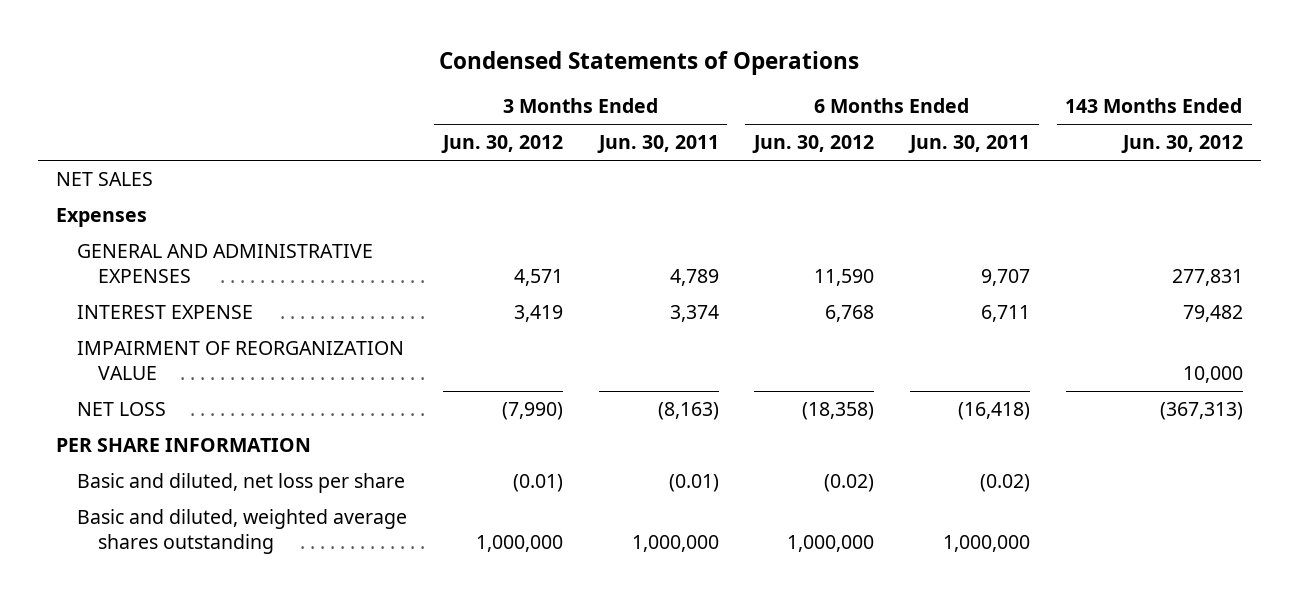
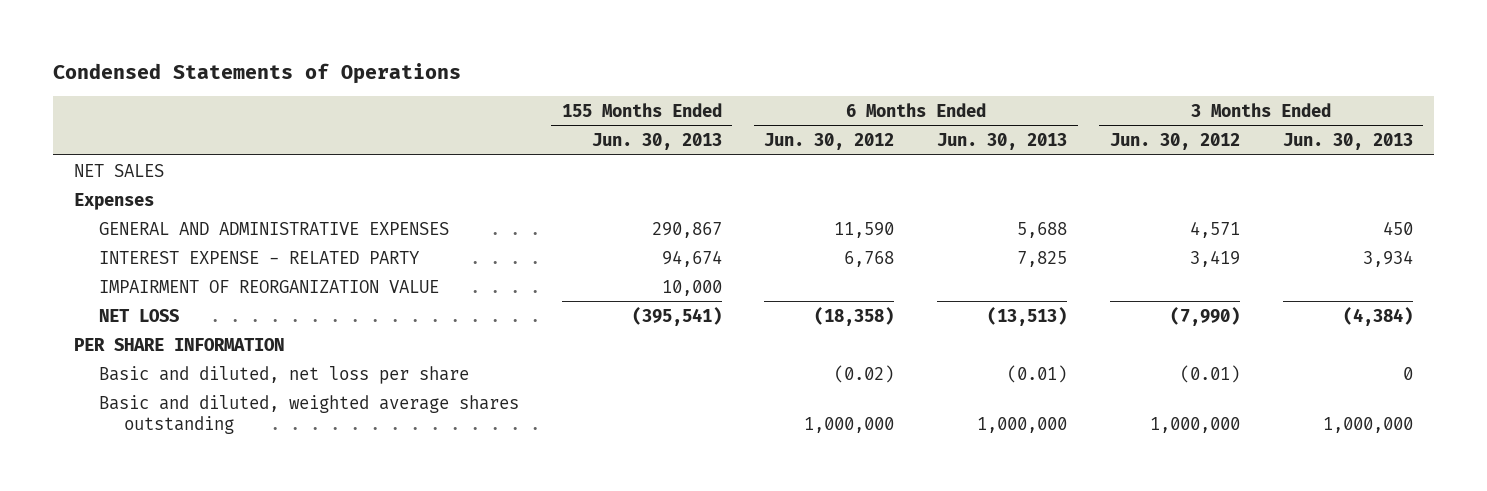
- | 3 Months Ended Jun. 30, 2012 | 3 Months Ended Jun. 30, 2011 | 6 Months Ended Jun. 30, 2012 | 6 Months Ended Jun. 30, 2011 | 143 Months Ended Jun. 30, 2012
+ | 155 Months Ended Jun. 30, 2013 | 6 Months Ended Jun. 30, 2012 | 6 Months Ended Jun. 30, 2013 | 3 Months Ended Jun. 30, 2012 | 3 Months Ended Jun. 30, 2013
- INTEREST EXPENSE | 3,419 | 3,374 | 6,768 | 6,711 | 79,482
+ INTEREST EXPENSE - RELATED PARTY | 94,674 | 6,768 | 7,825 | 3,419 | 3,934

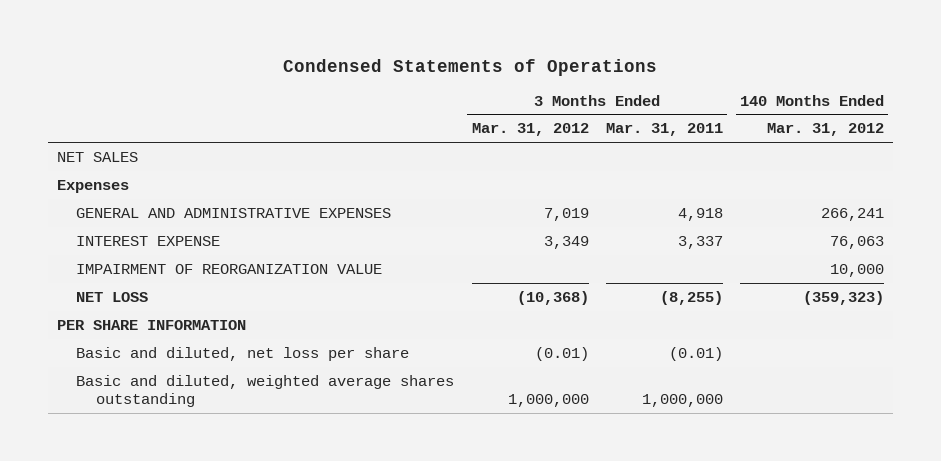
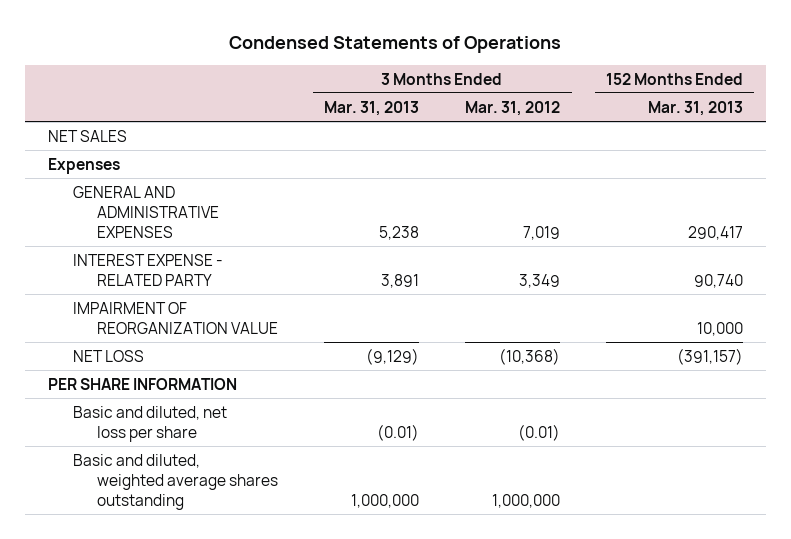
- | 3 Months Ended Mar. 31, 2012 | 3 Months Ended Mar. 31, 2011 | 140 Months Ended Mar. 31, 2012
+ | 3 Months Ended Mar. 31, 2013 | 3 Months Ended Mar. 31, 2012 | 152 Months Ended Mar. 31, 2013
- INTEREST EXPENSE | 3,349 | 3,337 | 76,063
+ INTEREST EXPENSE - RELATED PARTY | 3,891 | 3,349 | 90,740

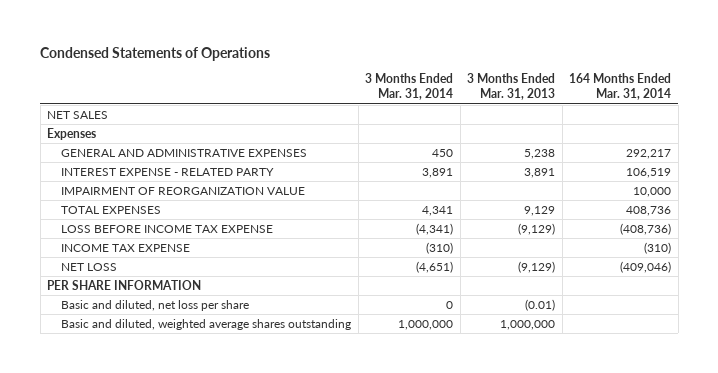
- | 3 Months Ended Mar. 31, 2013 | 3 Months Ended Mar. 31, 2012 | 152 Months Ended Mar. 31, 2013
+ | 3 Months Ended Mar. 31, 2014 | 3 Months Ended Mar. 31, 2013 | 164 Months Ended Mar. 31, 2014
+ TOTAL EXPENSES | 4,341 | 9,129 | 408,736
+ LOSS BEFORE INCOME TAX EXPENSE | (4,341) | (9,129) | (408,736)
+ INCOME TAX EXPENSE | (310) | | (310)

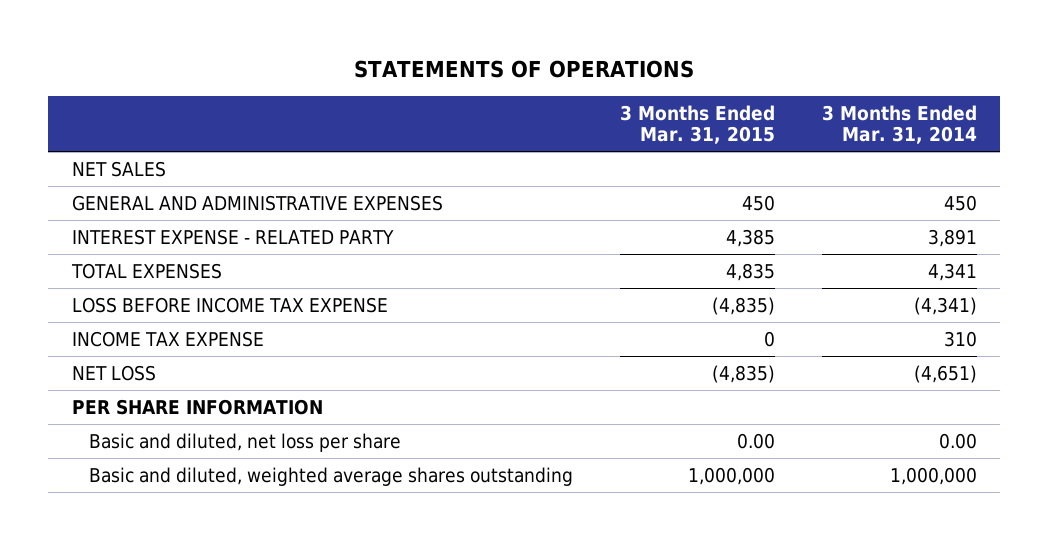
- Condensed Statements of Operations
+ STATEMENTS OF OPERATIONS
- | 3 Months Ended Mar. 31, 2014 | 3 Months Ended Mar. 31, 2013 | 164 Months Ended Mar. 31, 2014
+ | 3 Months Ended Mar. 31, 2015 | 3 Months Ended Mar. 31, 2014
- Expenses
- IMPAIRMENT OF REORGANIZATION VALUE | | | 10,000
- INCOME TAX EXPENSE | (310) | | (310)
+ INCOME TAX EXPENSE | 0 | 310
- Basic and diluted, net loss per share | 0 | (0.01) |
+ Basic and diluted, net loss per share | 0.00 | 0.00

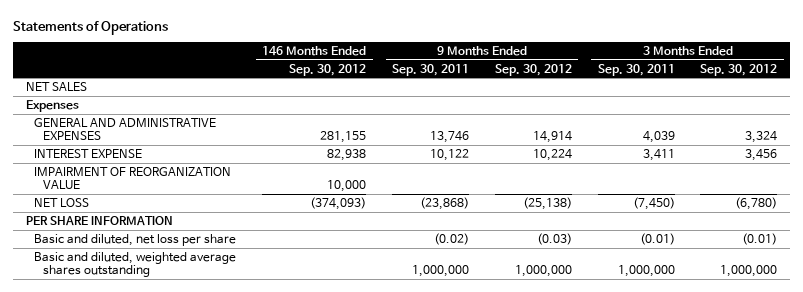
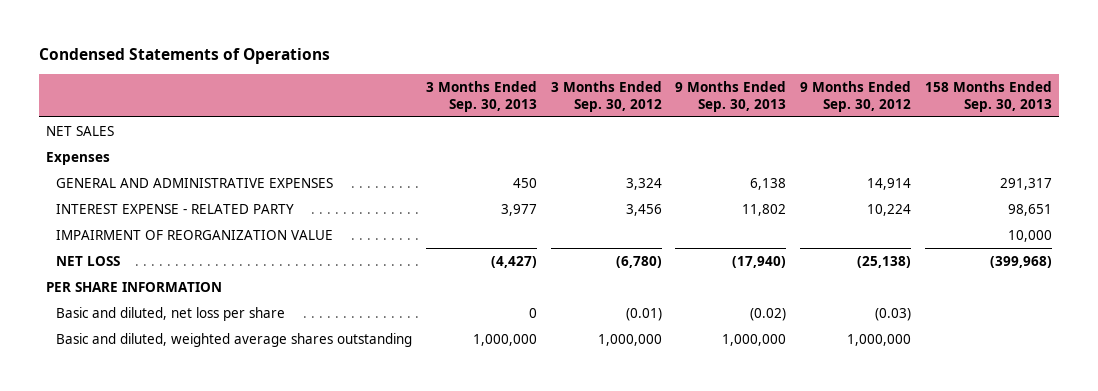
- Statements of Operations
+ Condensed Statements of Operations
- | 146 Months Ended Sep. 30, 2012 | 9 Months Ended Sep. 30, 2011 | 9 Months Ended Sep. 30, 2012 | 3 Months Ended Sep. 30, 2011 | 3 Months Ended Sep. 30, 2012
+ | 3 Months Ended Sep. 30, 2013 | 3 Months Ended Sep. 30, 2012 | 9 Months Ended Sep. 30, 2013 | 9 Months Ended Sep. 30, 2012 | 158 Months Ended Sep. 30, 2013
- INTEREST EXPENSE | 82,938 | 10,122 | 10,224 | 3,411 | 3,456
+ INTEREST EXPENSE - RELATED PARTY | 3,977 | 3,456 | 11,802 | 10,224 | 98,651

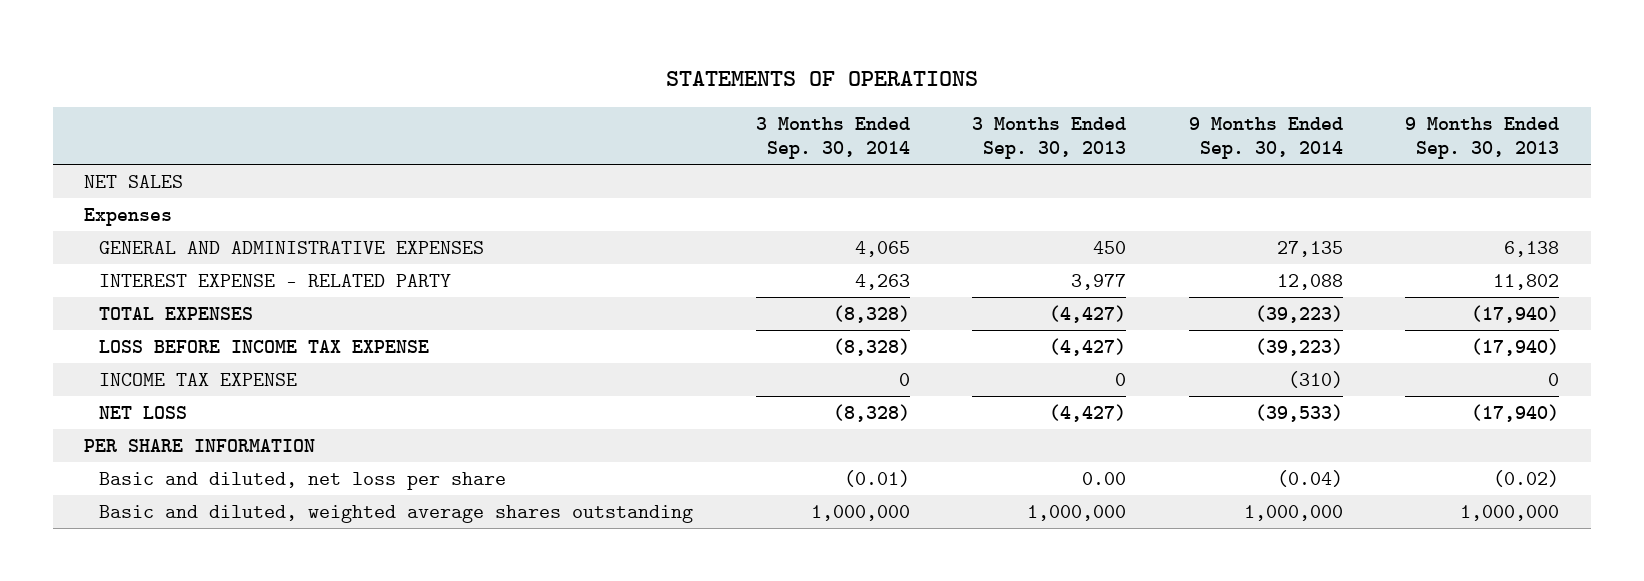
- Condensed Statements of Operations
+ STATEMENTS OF OPERATIONS
- | 3 Months Ended Sep. 30, 2013 | 3 Months Ended Sep. 30, 2012 | 9 Months Ended Sep. 30, 2013 | 9 Months Ended Sep. 30, 2012 | 158 Months Ended Sep. 30, 2013
+ | 3 Months Ended Sep. 30, 2014 | 3 Months Ended Sep. 30, 2013 | 9 Months Ended Sep. 30, 2014 | 9 Months Ended Sep. 30, 2013
- IMPAIRMENT OF REORGANIZATION VALUE | | | | | 10,000
+ TOTAL EXPENSES | (8,328) | (4,427) | (39,223) | (17,940)
+ LOSS BEFORE INCOME TAX EXPENSE | (8,328) | (4,427) | (39,223) | (17,940)
+ INCOME TAX EXPENSE | 0 | 0 | (310) | 0
- Basic and diluted, net loss per share | 0 | (0.01) | (0.02) | (0.03) |
+ Basic and diluted, net loss per share | (0.01) | 0.00 | (0.04) | (0.02)

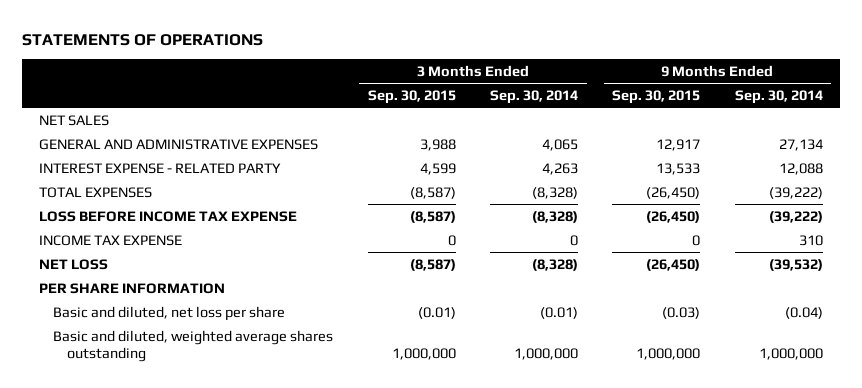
- | 3 Months Ended Sep. 30, 2014 | 3 Months Ended Sep. 30, 2013 | 9 Months Ended Sep. 30, 2014 | 9 Months Ended Sep. 30, 2013
+ | 3 Months Ended Sep. 30, 2015 | 3 Months Ended Sep. 30, 2014 | 9 Months Ended Sep. 30, 2015 | 9 Months Ended Sep. 30, 2014
- Expenses
- GENERAL AND ADMINISTRATIVE EXPENSES | 4,065 | 450 | 27,135 | 6,138
+ GENERAL AND ADMINISTRATIVE EXPENSES | 3,988 | 4,065 | 12,917 | 27,134
- TOTAL EXPENSES | (8,328) | (4,427) | (39,223) | (17,940)
- LOSS BEFORE INCOME TAX EXPENSE | (8,328) | (4,427) | (39,223) | (17,940)
- INCOME TAX EXPENSE | 0 | 0 | (310) | 0
- NET LOSS | (8,328) | (4,427) | (39,533) | (17,940)
+ TOTAL EXPENSES | (8,587) | (8,328) | (26,450) | (39,222)
+ LOSS BEFORE INCOME TAX EXPENSE | (8,587) | (8,328) | (26,450) | (39,222)
+ INCOME TAX EXPENSE | 0 | 0 | 0 | 310
+ NET LOSS | (8,587) | (8,328) | (26,450) | (39,532)

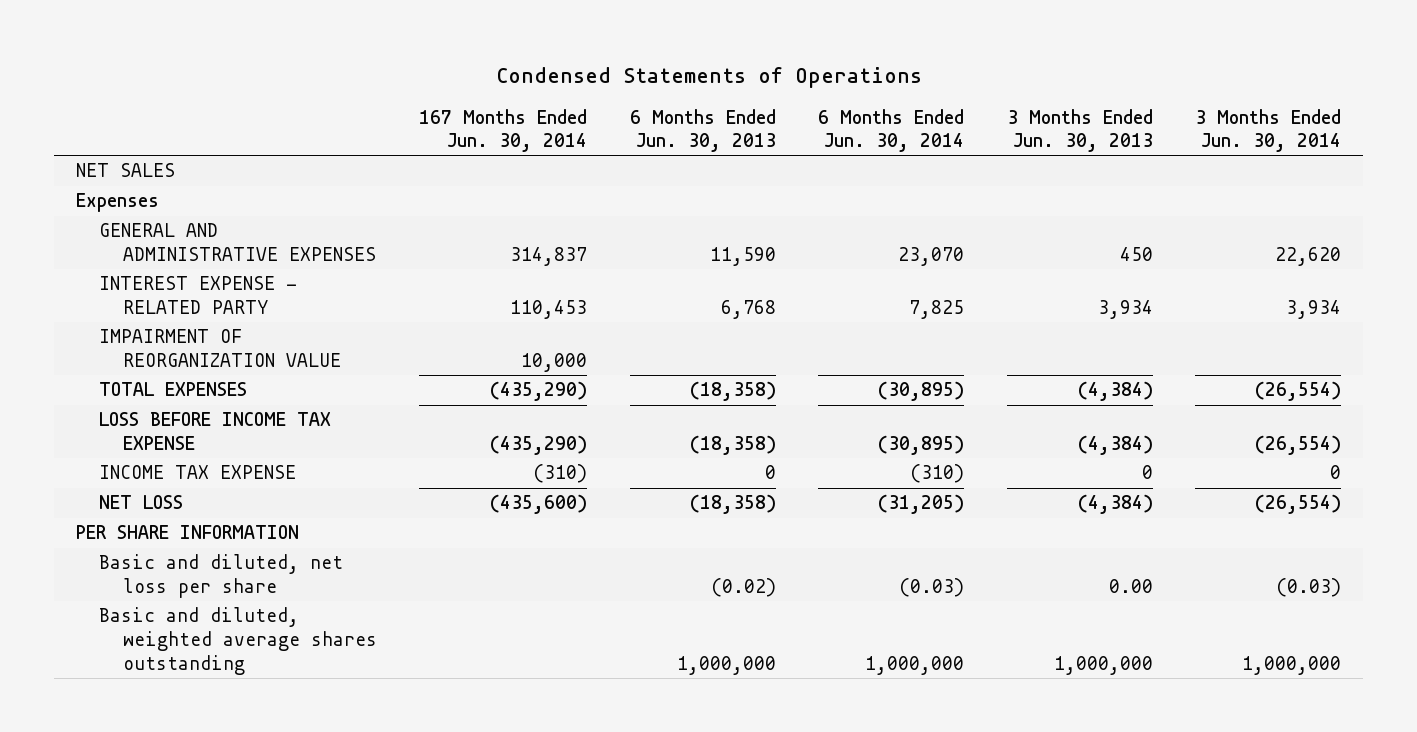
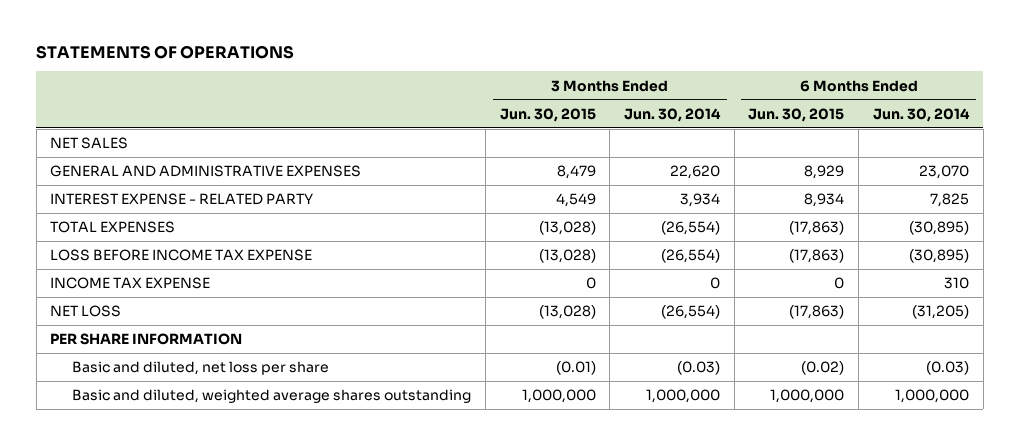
- Condensed Statements of Operations
+ STATEMENTS OF OPERATIONS
- | 167 Months Ended Jun. 30, 2014 | 6 Months Ended Jun. 30, 2013 | 6 Months Ended Jun. 30, 2014 | 3 Months Ended Jun. 30, 2013 | 3 Months Ended Jun. 30, 2014
+ | 3 Months Ended Jun. 30, 2015 | 3 Months Ended Jun. 30, 2014 | 6 Months Ended Jun. 30, 2015 | 6 Months Ended Jun. 30, 2014
- Expenses
- IMPAIRMENT OF REORGANIZATION VALUE | 10,000 | | | |
- INCOME TAX EXPENSE | (310) | 0 | (310) | 0 | 0
+ INCOME TAX EXPENSE | 0 | 0 | 0 | 310

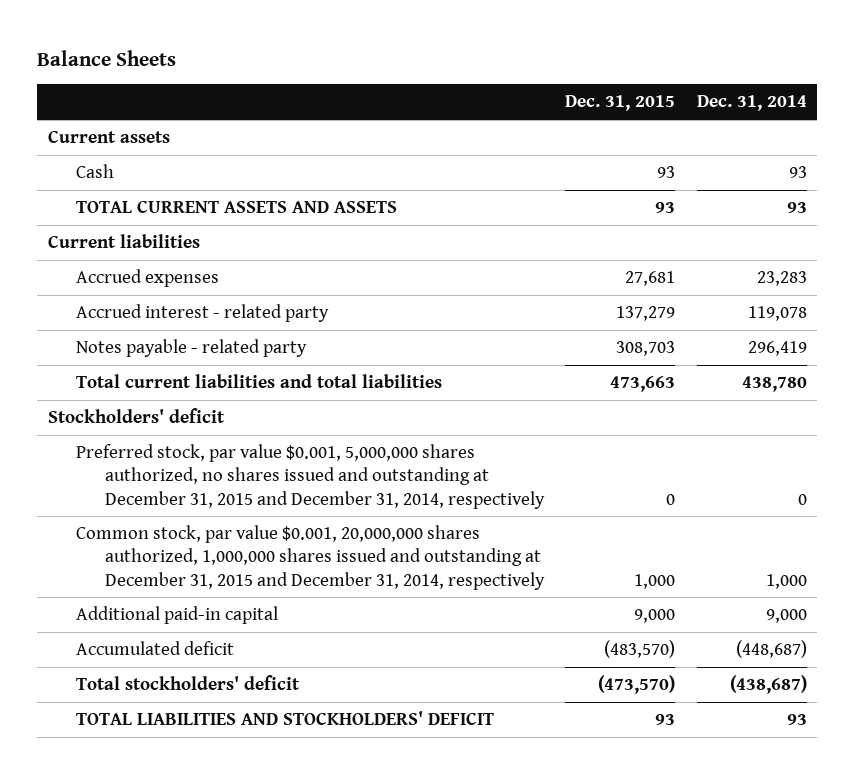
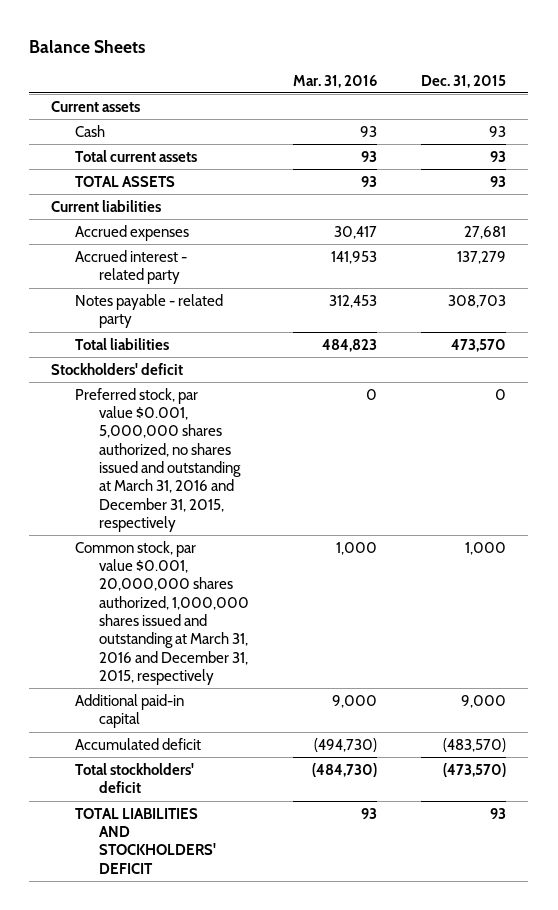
- | Dec. 31, 2015 | Dec. 31, 2014
+ | Mar. 31, 2016 | Dec. 31, 2015
- TOTAL CURRENT ASSETS AND ASSETS | 93 | 93
+ Total current assets | 93 | 93
+ TOTAL ASSETS | 93 | 93
- Total current liabilities and total liabilities | 473,663 | 438,780
+ Total liabilities | 484,823 | 473,570
- Preferred stock, par value $0.001, 5,000,000 shares authorized, no shares issued and outstanding at December 31, 2015 and December 31, 2014, respectively | 0 | 0
- Common stock, par value $0.001, 20,000,000 shares authorized, 1,000,000 shares issued and outstanding at December 31, 2015 and December 31, 2014, respectively | 1,000 | 1,000
+ Preferred stock, par value $0.001, 5,000,000 shares authorized, no shares issued and outstanding at March 31, 2016 and December 31, 2015, respectively | 0 | 0
+ Common stock, par value $0.001, 20,000,000 shares authorized, 1,000,000 shares issued and outstanding at March 31, 2016 and December 31, 2015, respectively | 1,000 | 1,000

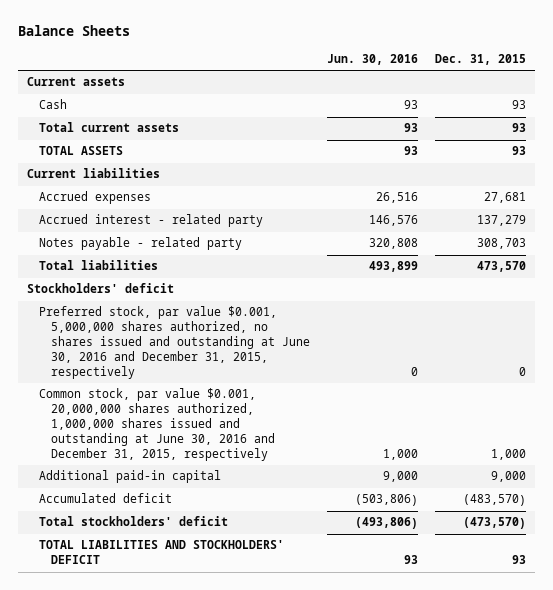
- | Mar. 31, 2016 | Dec. 31, 2015
+ | Jun. 30, 2016 | Dec. 31, 2015
- Preferred stock, par value $0.001, 5,000,000 shares authorized, no shares issued and outstanding at March 31, 2016 and December 31, 2015, respectively | 0 | 0
- Common stock, par value $0.001, 20,000,000 shares authorized, 1,000,000 shares issued and outstanding at March 31, 2016 and December 31, 2015, respectively | 1,000 | 1,000
+ Preferred stock, par value $0.001, 5,000,000 shares authorized, no shares issued and outstanding at June 30, 2016 and December 31, 2015, respectively | 0 | 0
+ Common stock, par value $0.001, 20,000,000 shares authorized, 1,000,000 shares issued and outstanding at June 30, 2016 and December 31, 2015, respectively | 1,000 | 1,000

